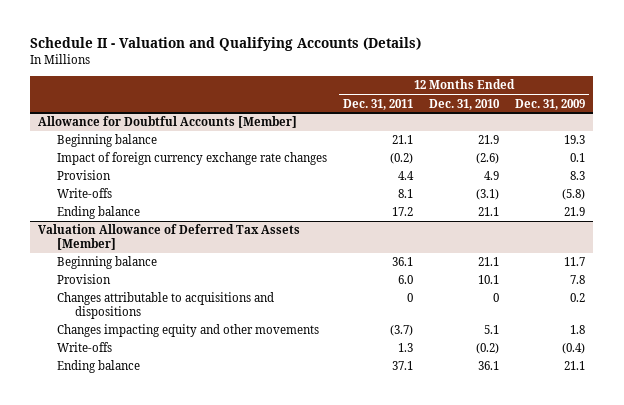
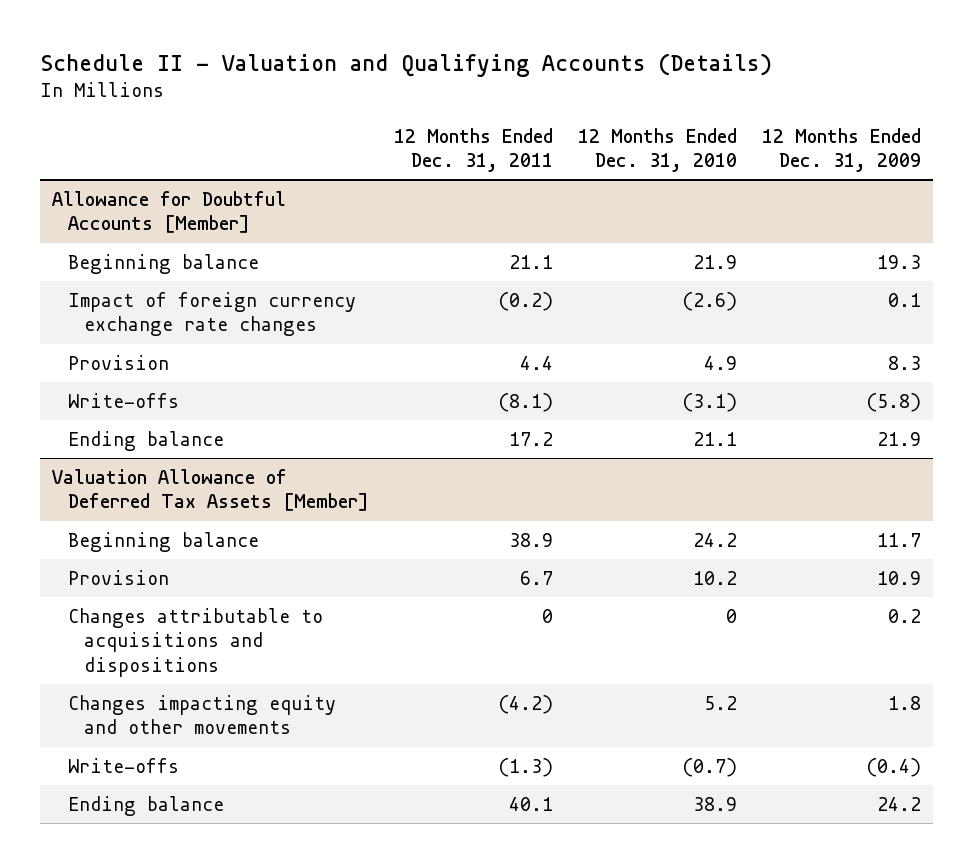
@ Allowance for Doubtful Accounts [Member]
- Write-offs | 8.1 | (3.1) | (5.8)
+ Write-offs | (8.1) | (3.1) | (5.8)
@ Valuation Allowance of Deferred Tax Assets [Member]
- Beginning balance | 36.1 | 21.1 | 11.7
- Provision | 6.0 | 10.1 | 7.8
+ Beginning balance | 38.9 | 24.2 | 11.7
+ Provision | 6.7 | 10.2 | 10.9
- Changes impacting equity and other movements | (3.7) | 5.1 | 1.8
- Write-offs | 1.3 | (0.2) | (0.4)
- Ending balance | 37.1 | 36.1 | 21.1
+ Changes impacting equity and other movements | (4.2) | 5.2 | 1.8
+ Write-offs | (1.3) | (0.7) | (0.4)
+ Ending balance | 40.1 | 38.9 | 24.2

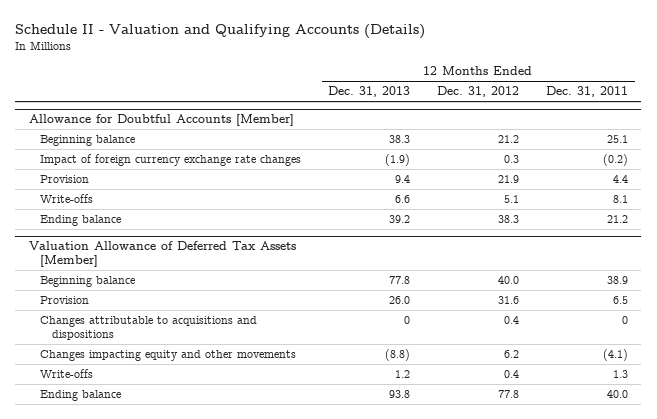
- | 12 Months Ended Dec. 31, 2011 | 12 Months Ended Dec. 31, 2010 | 12 Months Ended Dec. 31, 2009
+ | 12 Months Ended Dec. 31, 2013 | 12 Months Ended Dec. 31, 2012 | 12 Months Ended Dec. 31, 2011
@ Allowance for Doubtful Accounts [Member]
- Beginning balance | 21.1 | 21.9 | 19.3
+ Beginning balance | 38.3 | 21.2 | 25.1
- Write-offs | (8.1) | (3.1) | (5.8)
- Ending balance | 17.2 | 21.1 | 21.9
+ Write-offs | 6.6 | 5.1 | 8.1
+ Ending balance | 39.2 | 38.3 | 21.2
@ Valuation Allowance of Deferred Tax Assets [Member]
- Provision | 6.7 | 10.2 | 10.9
+ Provision | 26.0 | 31.6 | 6.5
- Changes impacting equity and other movements | (4.2) | 5.2 | 1.8
- Write-offs | (1.3) | (0.7) | (0.4)
- Ending balance | 40.1 | 38.9 | 24.2
+ Changes impacting equity and other movements | (8.8) | 6.2 | (4.1)
+ Write-offs | 1.2 | 0.4 | 1.3
+ Ending balance | 93.8 | 77.8 | 40.0

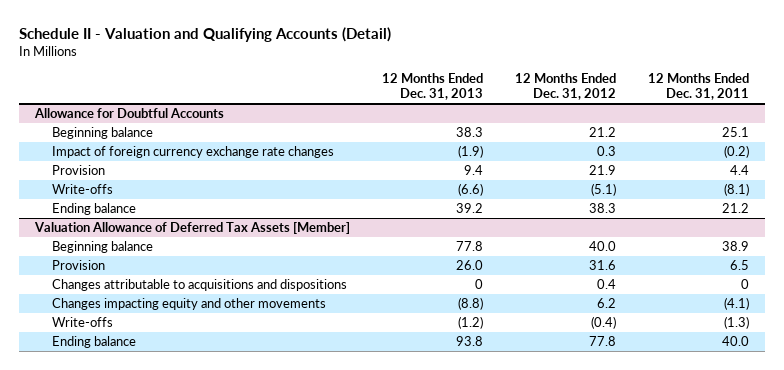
- Schedule II - Valuation and Qualifying Accounts (Details)
+ Schedule II - Valuation and Qualifying Accounts (Detail)
- Allowance for Doubtful Accounts [Member]
+ Allowance for Doubtful Accounts
- Write-offs | 6.6 | 5.1 | 8.1
+ Write-offs | (6.6) | (5.1) | (8.1)
@ Valuation Allowance of Deferred Tax Assets [Member]
- Write-offs | 1.2 | 0.4 | 1.3
+ Write-offs | (1.2) | (0.4) | (1.3)

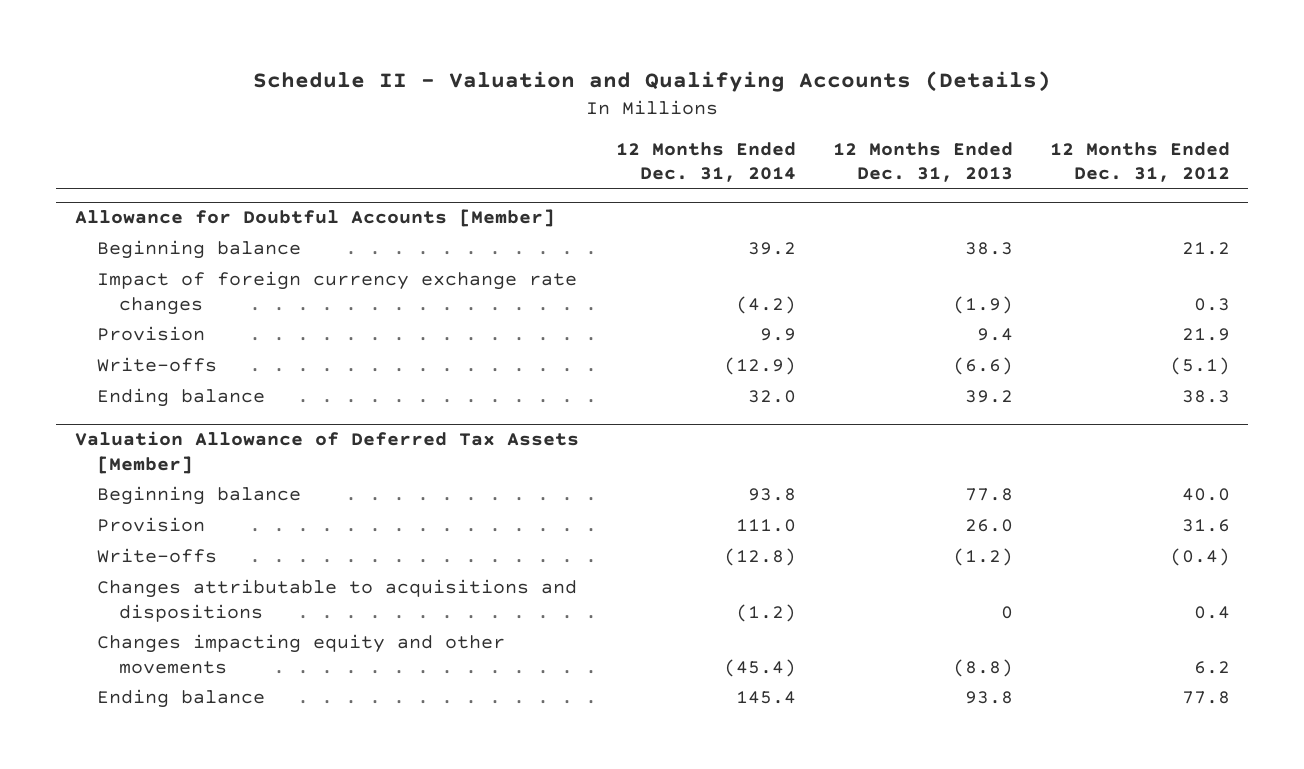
- Schedule II - Valuation and Qualifying Accounts (Detail)
+ Schedule II - Valuation and Qualifying Accounts (Details)
- | 12 Months Ended Dec. 31, 2013 | 12 Months Ended Dec. 31, 2012 | 12 Months Ended Dec. 31, 2011
+ | 12 Months Ended Dec. 31, 2014 | 12 Months Ended Dec. 31, 2013 | 12 Months Ended Dec. 31, 2012
- Allowance for Doubtful Accounts
+ Allowance for Doubtful Accounts [Member]
@ Valuation Allowance of Deferred Tax Assets [Member]
moved up: Write-offs | (12.8) | (1.2) | (0.4)

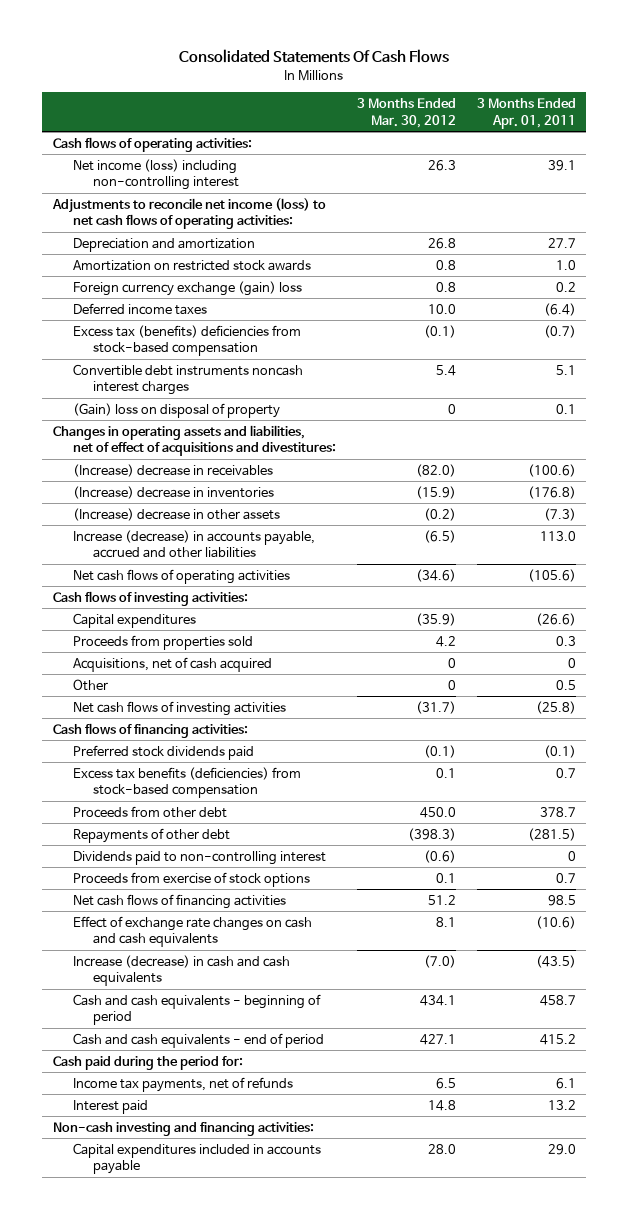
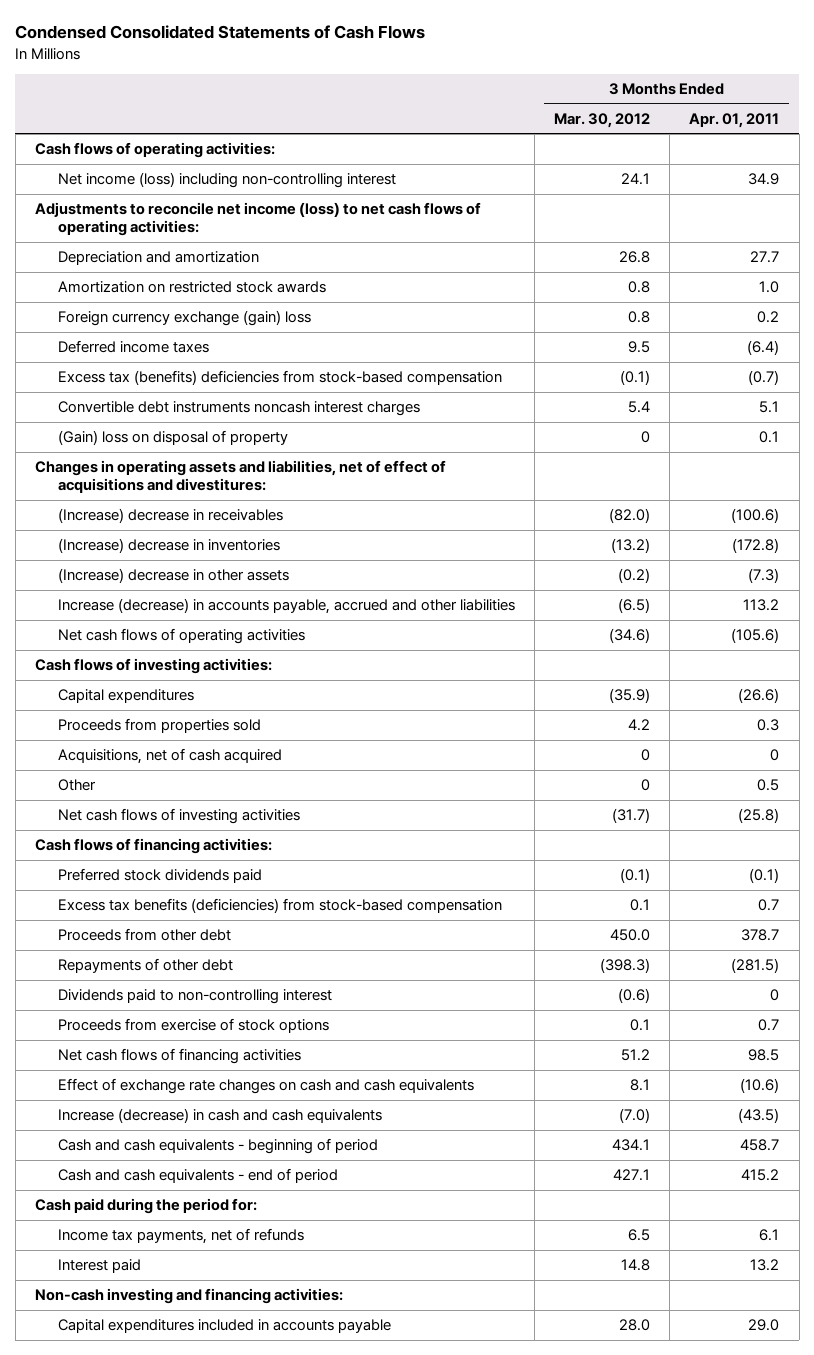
- Consolidated Statements Of Cash Flows
+ Condensed Consolidated Statements of Cash Flows
- Net income (loss) including non-controlling interest | 26.3 | 39.1
+ Net income (loss) including non-controlling interest | 24.1 | 34.9
- Deferred income taxes | 10.0 | (6.4)
+ Deferred income taxes | 9.5 | (6.4)
- (Increase) decrease in inventories | (15.9) | (176.8)
+ (Increase) decrease in inventories | (13.2) | (172.8)
- Increase (decrease) in accounts payable, accrued and other liabilities | (6.5) | 113.0
+ Increase (decrease) in accounts payable, accrued and other liabilities | (6.5) | 113.2

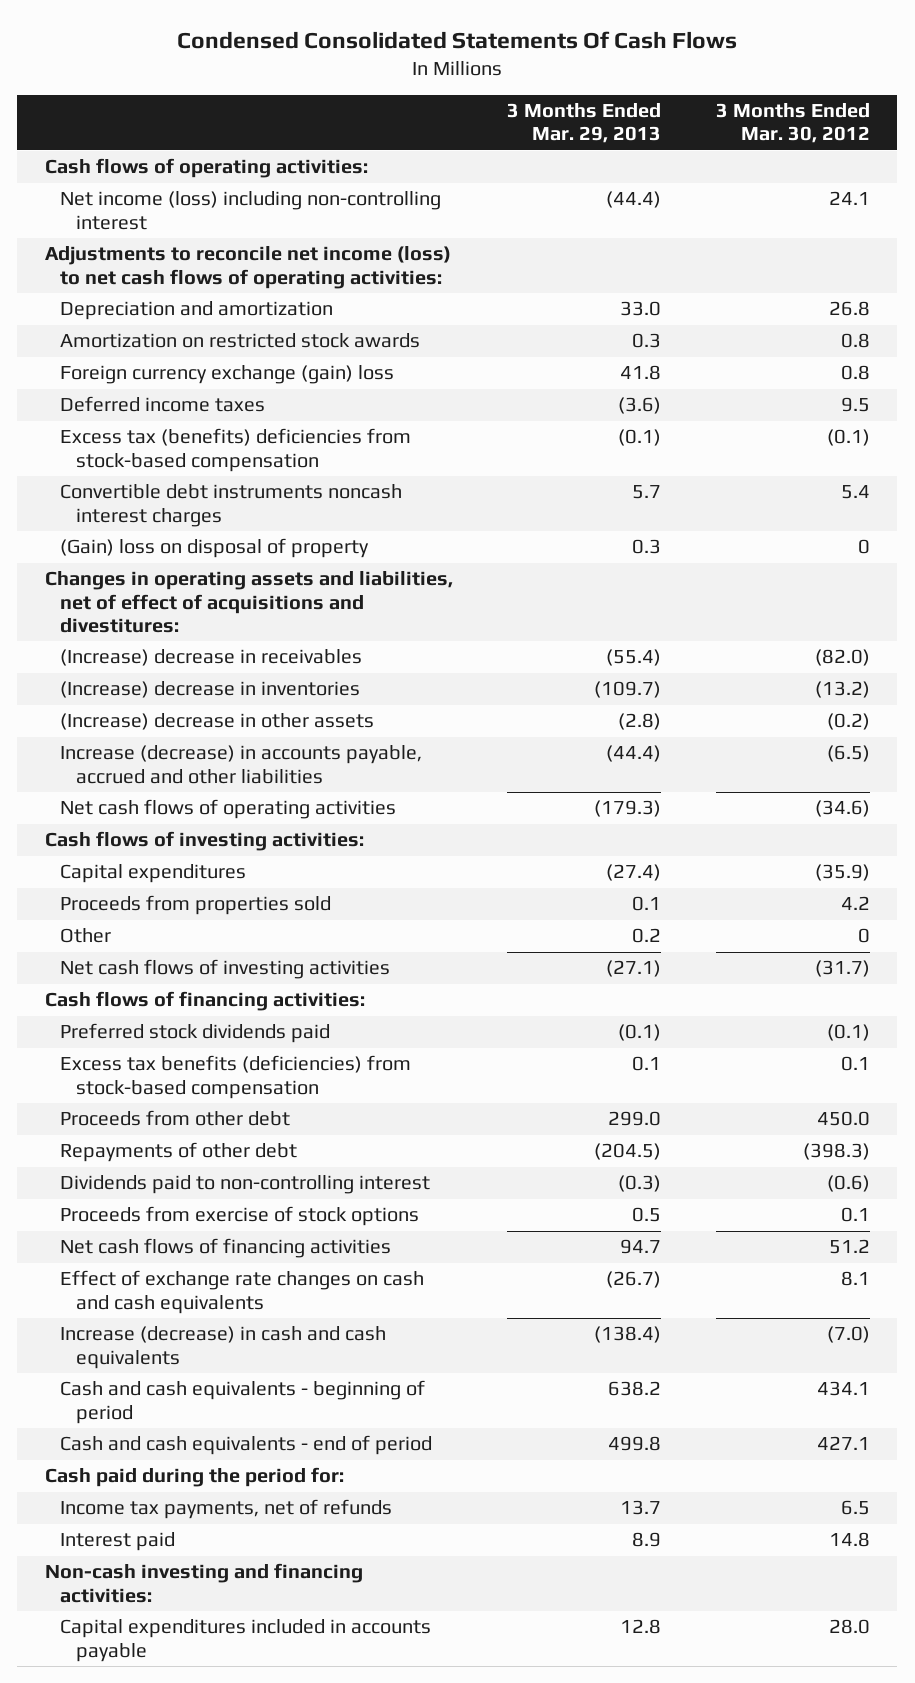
- Condensed Consolidated Statements of Cash Flows
+ Condensed Consolidated Statements Of Cash Flows
- | 3 Months Ended Mar. 30, 2012 | 3 Months Ended Apr. 01, 2011
+ | 3 Months Ended Mar. 29, 2013 | 3 Months Ended Mar. 30, 2012
- Acquisitions, net of cash acquired | 0 | 0

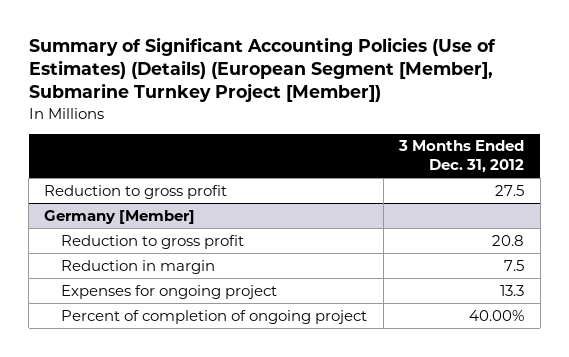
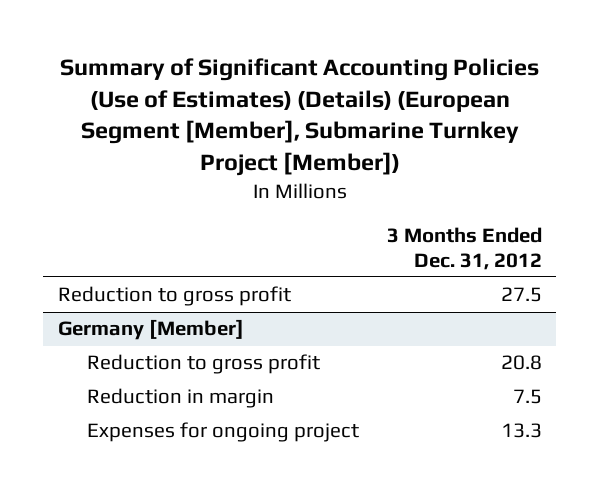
@ Germany [Member]
- Percent of completion of ongoing project | 40.00%

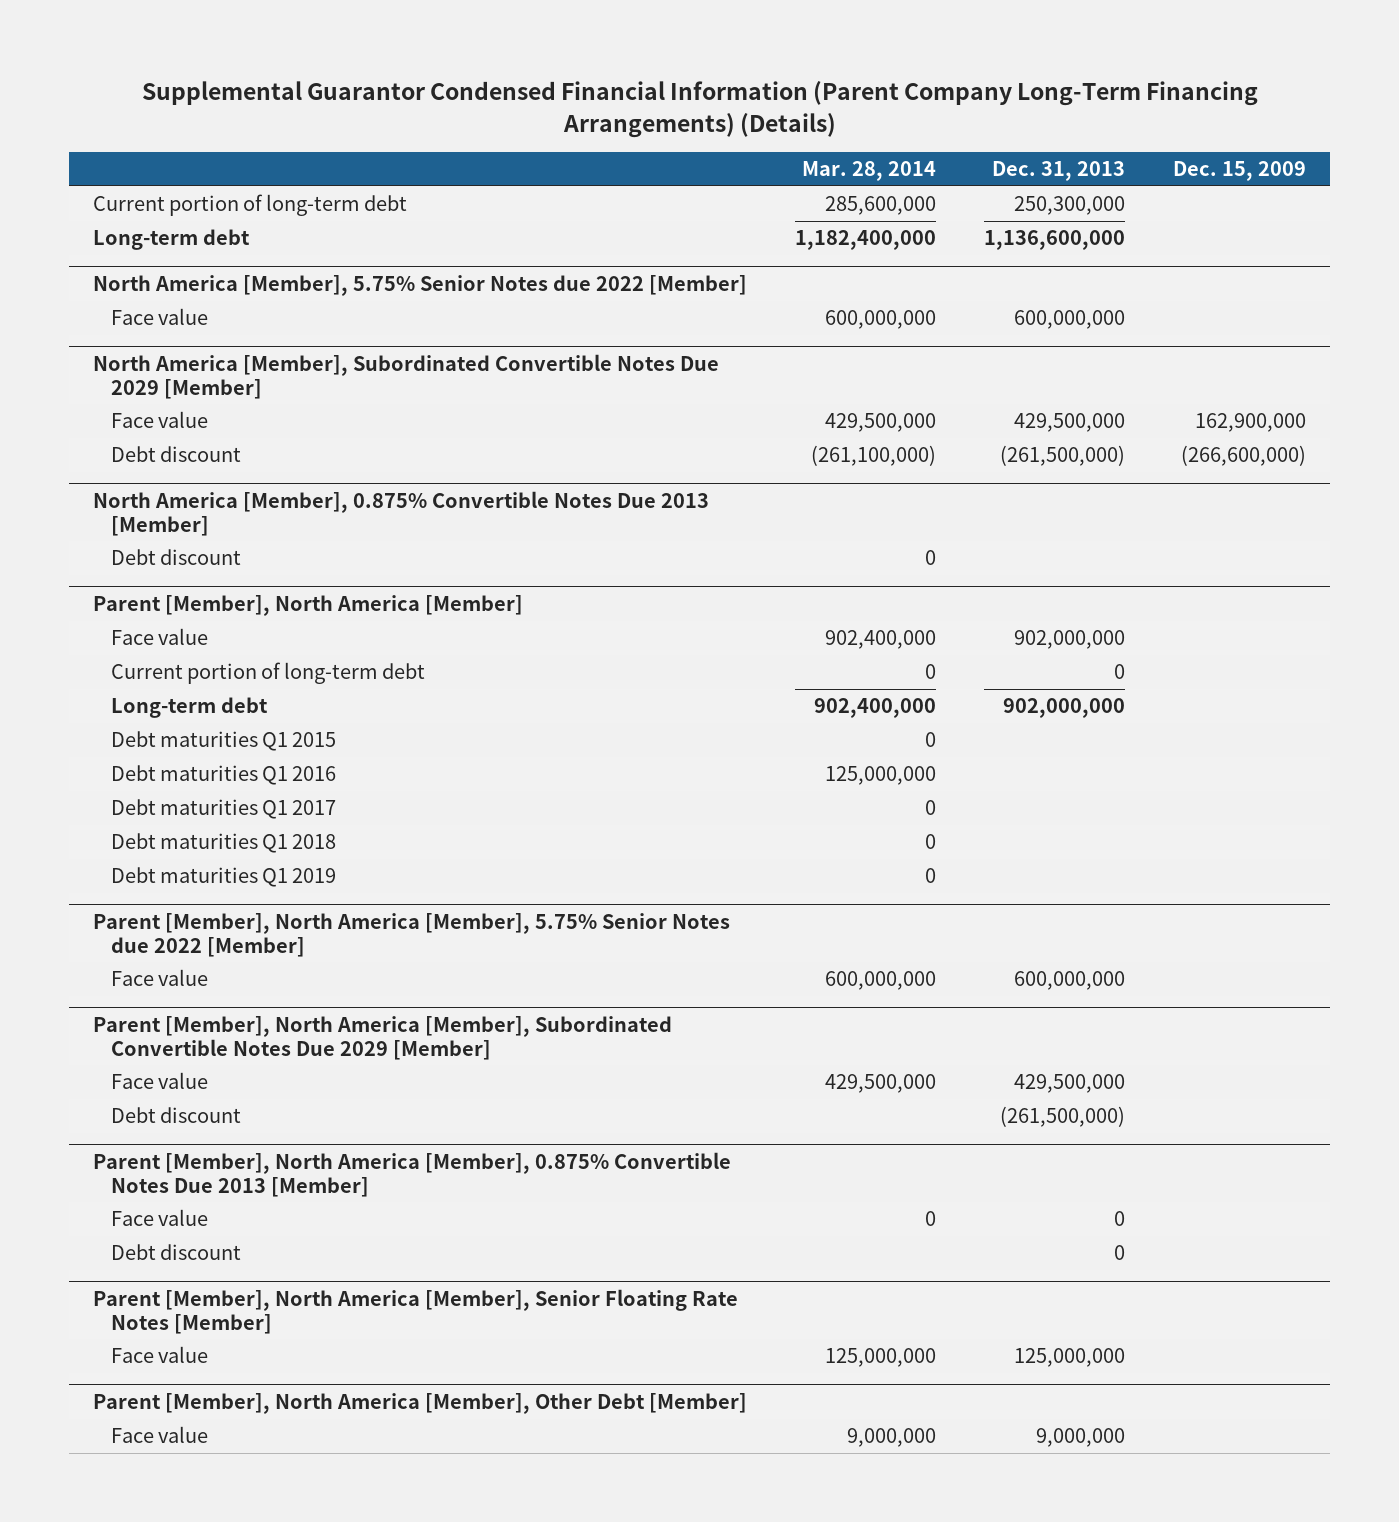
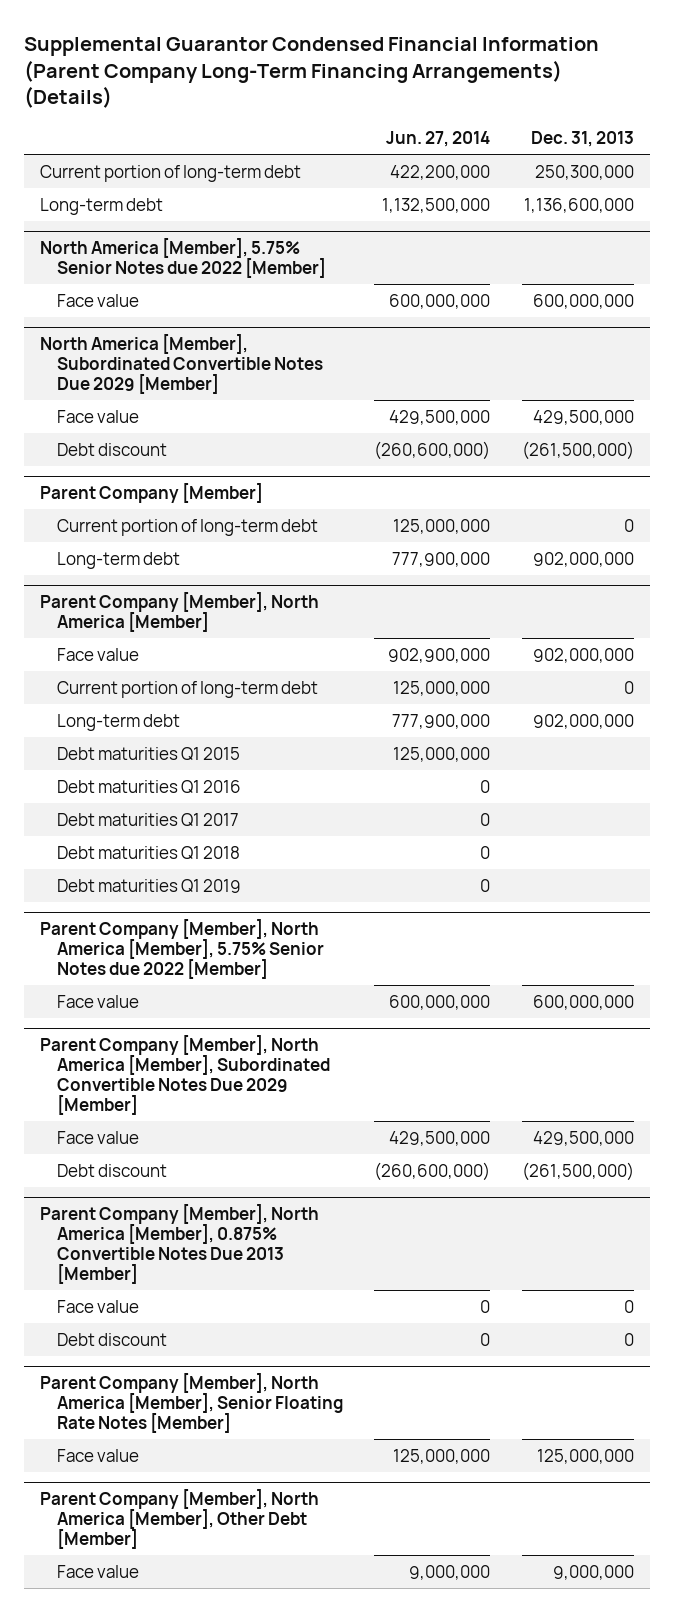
- | Mar. 28, 2014 | Dec. 31, 2013 | Dec. 15, 2009
+ | Jun. 27, 2014 | Dec. 31, 2013
- North America [Member], 0.875% Convertible Notes Due 2013 [Member]
- Debt discount | 0 | |
- Parent [Member], North America [Member]
+ Parent Company [Member]
+ Current portion of long-term debt | 125,000,000 | 0
+ Long-term debt | 777,900,000 | 902,000,000
+ Parent Company [Member], North America [Member]
- Parent [Member], North America [Member], 5.75% Senior Notes due 2022 [Member]
+ Parent Company [Member], North America [Member], 5.75% Senior Notes due 2022 [Member]
- Parent [Member], North America [Member], Subordinated Convertible Notes Due 2029 [Member]
+ Parent Company [Member], North America [Member], Subordinated Convertible Notes Due 2029 [Member]
- Parent [Member], North America [Member], 0.875% Convertible Notes Due 2013 [Member]
+ Parent Company [Member], North America [Member], 0.875% Convertible Notes Due 2013 [Member]
- Parent [Member], North America [Member], Senior Floating Rate Notes [Member]
+ Parent Company [Member], North America [Member], Senior Floating Rate Notes [Member]
- Parent [Member], North America [Member], Other Debt [Member]
+ Parent Company [Member], North America [Member], Other Debt [Member]

